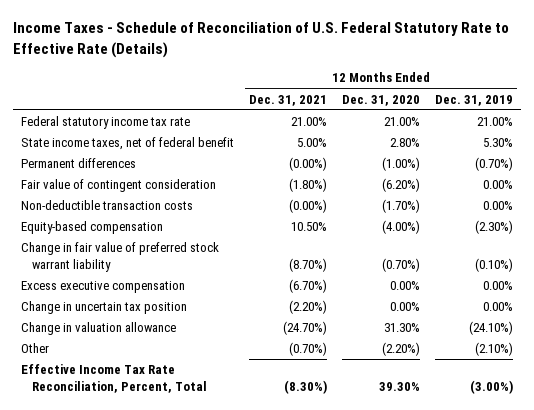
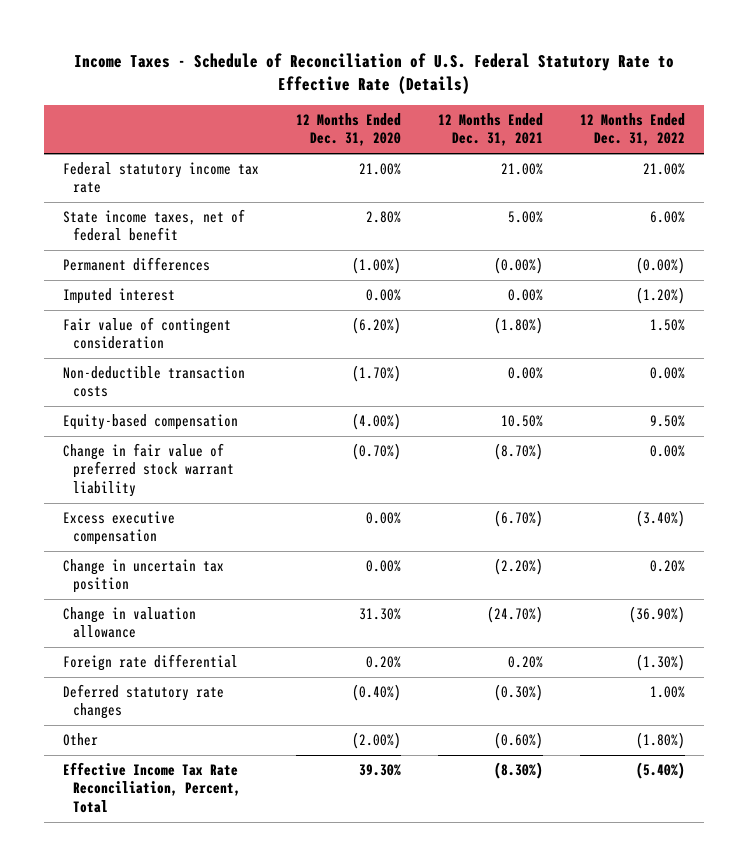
- | 12 Months Ended Dec. 31, 2021 | 12 Months Ended Dec. 31, 2020 | 12 Months Ended Dec. 31, 2019
+ | 12 Months Ended Dec. 31, 2020 | 12 Months Ended Dec. 31, 2021 | 12 Months Ended Dec. 31, 2022
+ Imputed interest | 0.00% | 0.00% | (1.20%)
- Non-deductible transaction costs | (0.00%) | (1.70%) | 0.00%
+ Non-deductible transaction costs | (1.70%) | 0.00% | 0.00%
- Other | (0.70%) | (2.20%) | (2.10%)
+ Foreign rate differential | 0.20% | 0.20% | (1.30%)
+ Deferred statutory rate changes | (0.40%) | (0.30%) | 1.00%
+ Other | (2.00%) | (0.60%) | (1.80%)

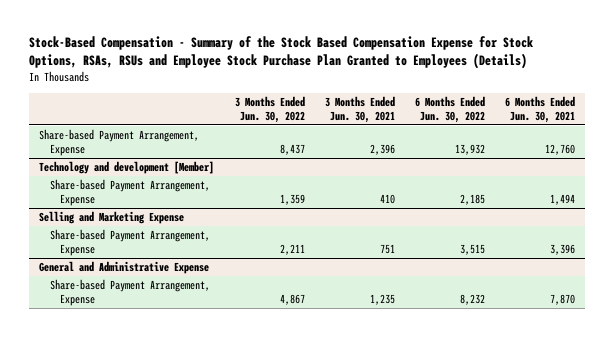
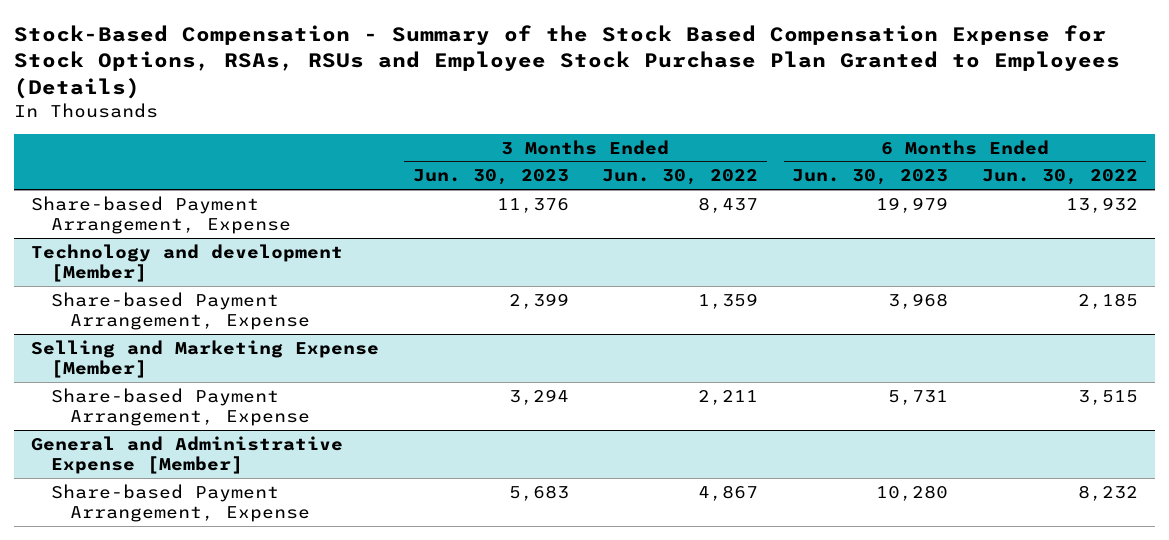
- | 3 Months Ended Jun. 30, 2022 | 3 Months Ended Jun. 30, 2021 | 6 Months Ended Jun. 30, 2022 | 6 Months Ended Jun. 30, 2021
+ | 3 Months Ended Jun. 30, 2023 | 3 Months Ended Jun. 30, 2022 | 6 Months Ended Jun. 30, 2023 | 6 Months Ended Jun. 30, 2022
- Selling and Marketing Expense
+ Selling and Marketing Expense [Member]
- General and Administrative Expense
+ General and Administrative Expense [Member]

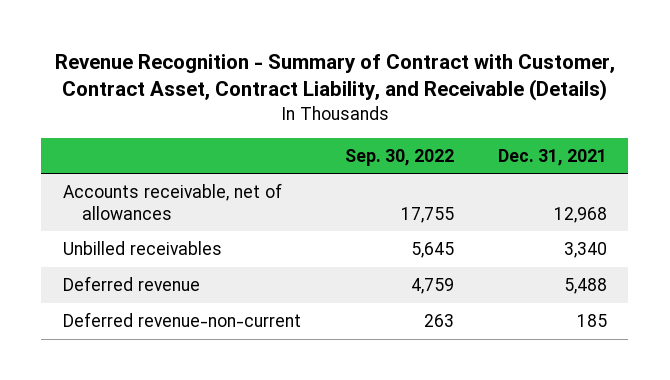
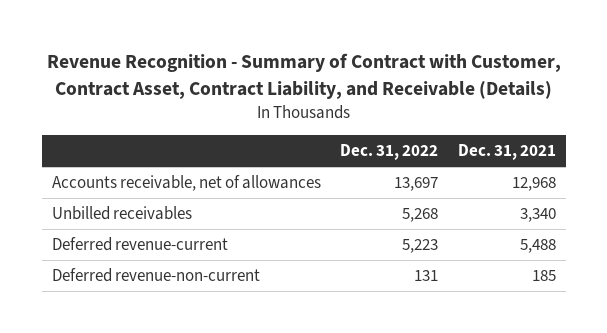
- | Sep. 30, 2022 | Dec. 31, 2021
+ | Dec. 31, 2022 | Dec. 31, 2021
- Deferred revenue | 4,759 | 5,488
+ Deferred revenue-current | 5,223 | 5,488

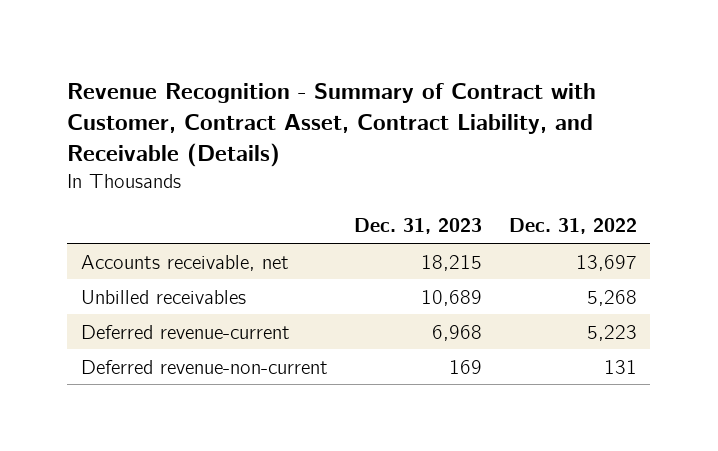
- | Dec. 31, 2022 | Dec. 31, 2021
+ | Dec. 31, 2023 | Dec. 31, 2022
- Accounts receivable, net of allowances | 13,697 | 12,968
+ Accounts receivable, net | 18,215 | 13,697

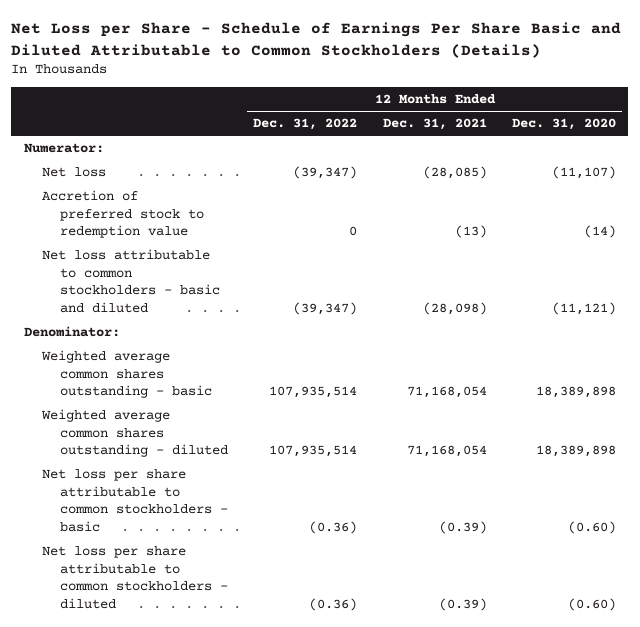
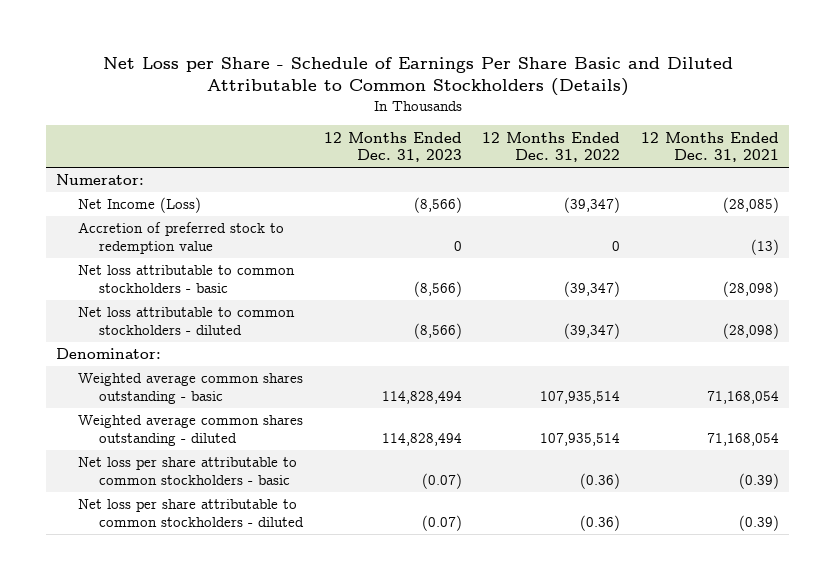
- | 12 Months Ended Dec. 31, 2022 | 12 Months Ended Dec. 31, 2021 | 12 Months Ended Dec. 31, 2020
+ | 12 Months Ended Dec. 31, 2023 | 12 Months Ended Dec. 31, 2022 | 12 Months Ended Dec. 31, 2021
- Net loss | (39,347) | (28,085) | (11,107)
+ Net Income (Loss) | (8,566) | (39,347) | (28,085)
- Net loss attributable to common stockholders - basic and diluted | (39,347) | (28,098) | (11,121)
+ Net loss attributable to common stockholders - basic | (8,566) | (39,347) | (28,098)
+ Net loss attributable to common stockholders - diluted | (8,566) | (39,347) | (28,098)

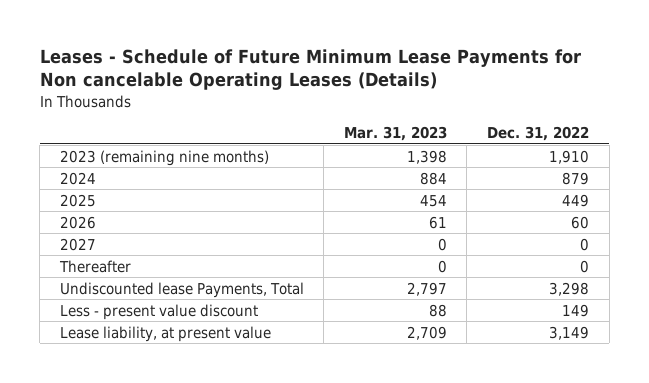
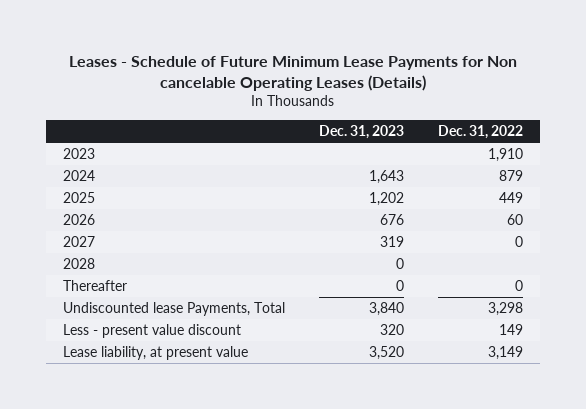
- | Mar. 31, 2023 | Dec. 31, 2022
+ | Dec. 31, 2023 | Dec. 31, 2022
- 2023 (remaining nine months) | 1,398 | 1,910
+ 2023 | | 1,910
+ 2028 | 0 |

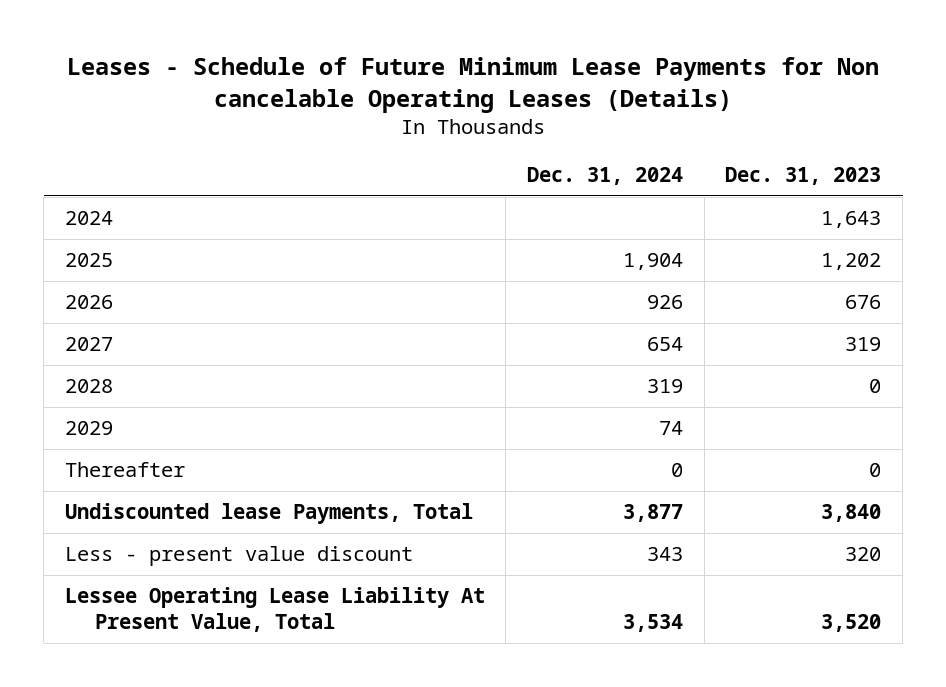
- | Dec. 31, 2023 | Dec. 31, 2022
+ | Dec. 31, 2024 | Dec. 31, 2023
- 2023 | | 1,910
+ 2029 | 74 |
- Lease liability, at present value | 3,520 | 3,149
+ Lessee Operating Lease Liability At Present Value, Total | 3,534 | 3,520

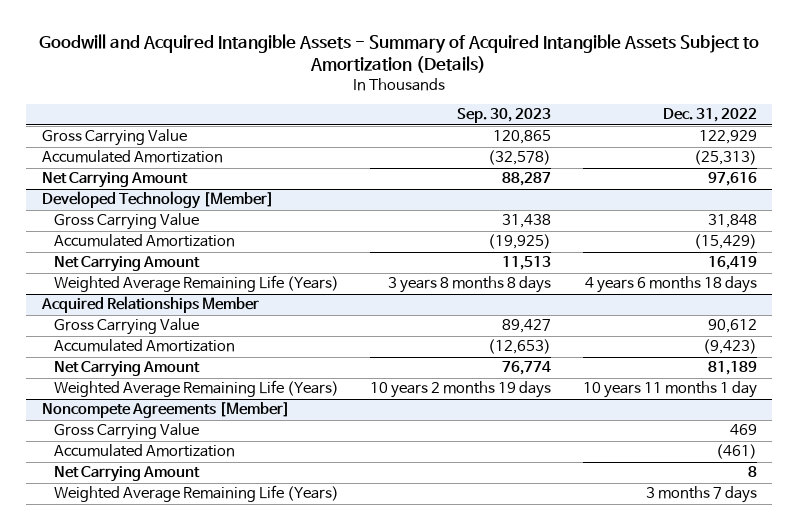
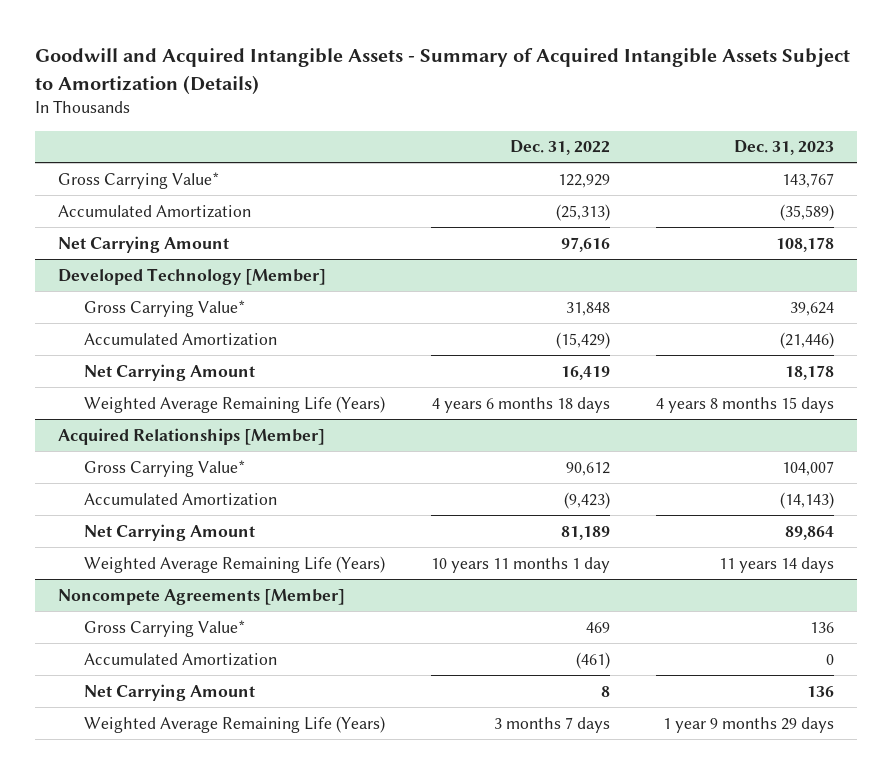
- | Sep. 30, 2023 | Dec. 31, 2022
+ | Dec. 31, 2022 | Dec. 31, 2023
- Gross Carrying Value | 120,865 | 122,929
+ Gross Carrying Value* | 122,929 | 143,767
@ Developed Technology [Member]
- Gross Carrying Value | 31,438 | 31,848
+ Gross Carrying Value* | 31,848 | 39,624
- Acquired Relationships Member
- Gross Carrying Value | 89,427 | 90,612
+ Acquired Relationships [Member]
+ Gross Carrying Value* | 90,612 | 104,007
@ Noncompete Agreements [Member]
- Gross Carrying Value | | 469
+ Gross Carrying Value* | 469 | 136

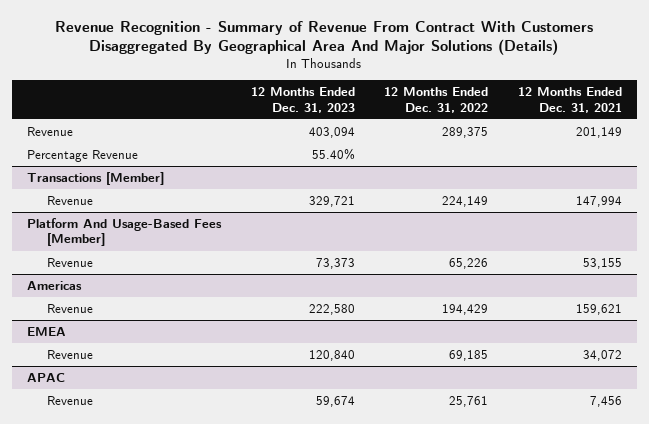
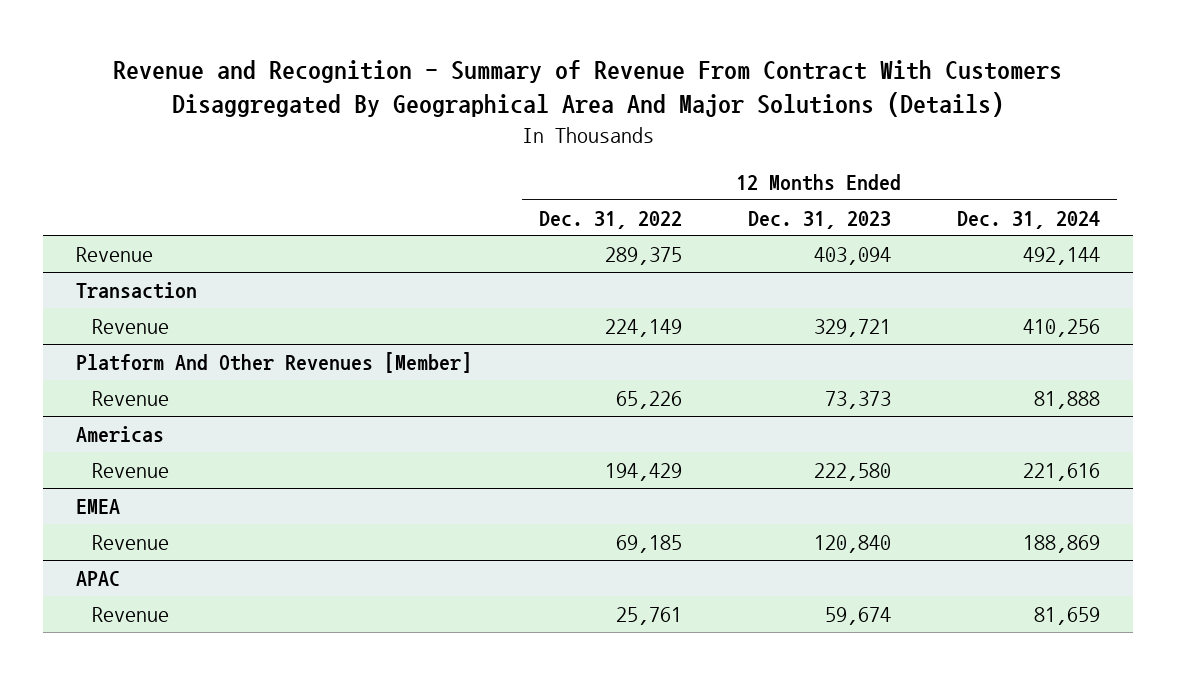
- Revenue Recognition - Summary of Revenue From Contract With Customers Disaggregated By Geographical Area And Major Solutions (Details)
+ Revenue and Recognition - Summary of Revenue From Contract With Customers Disaggregated By Geographical Area And Major Solutions (Details)
- | 12 Months Ended Dec. 31, 2023 | 12 Months Ended Dec. 31, 2022 | 12 Months Ended Dec. 31, 2021
+ | 12 Months Ended Dec. 31, 2022 | 12 Months Ended Dec. 31, 2023 | 12 Months Ended Dec. 31, 2024
- Percentage Revenue | 55.40% | |
- Transactions [Member]
+ Transaction
- Platform And Usage-Based Fees [Member]
+ Platform And Other Revenues [Member]

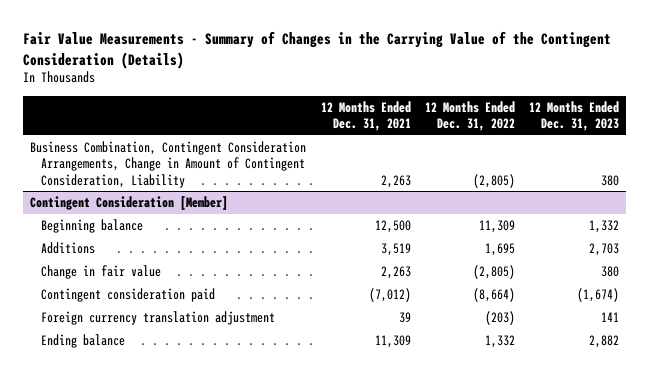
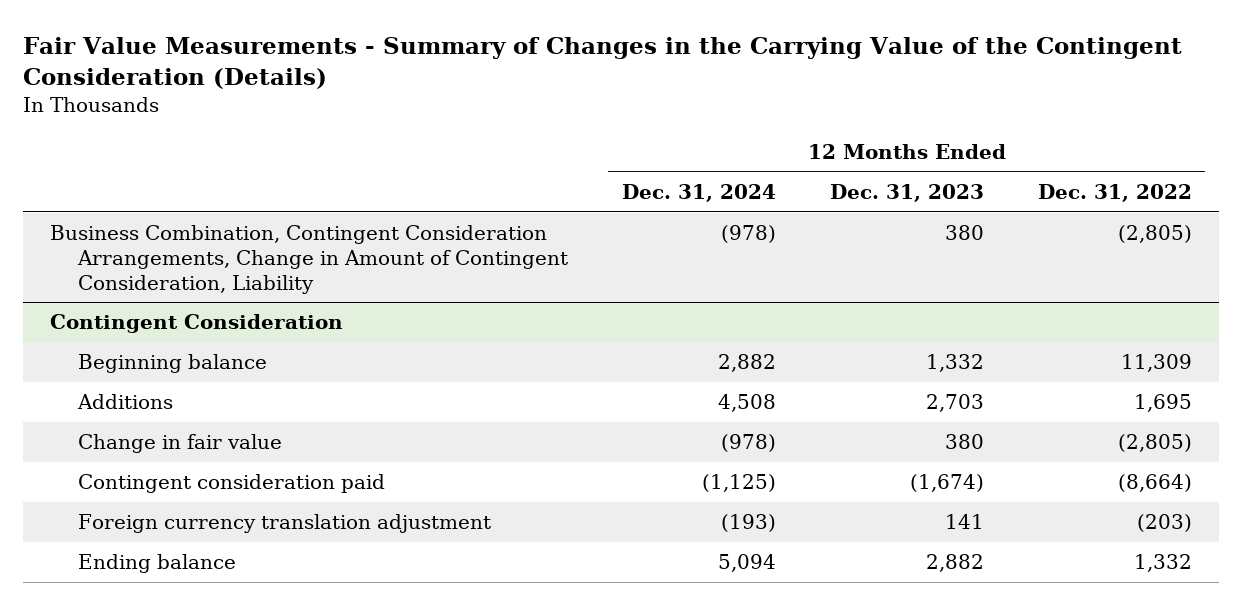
- | 12 Months Ended Dec. 31, 2021 | 12 Months Ended Dec. 31, 2022 | 12 Months Ended Dec. 31, 2023
+ | 12 Months Ended Dec. 31, 2024 | 12 Months Ended Dec. 31, 2023 | 12 Months Ended Dec. 31, 2022
- Contingent Consideration [Member]
+ Contingent Consideration

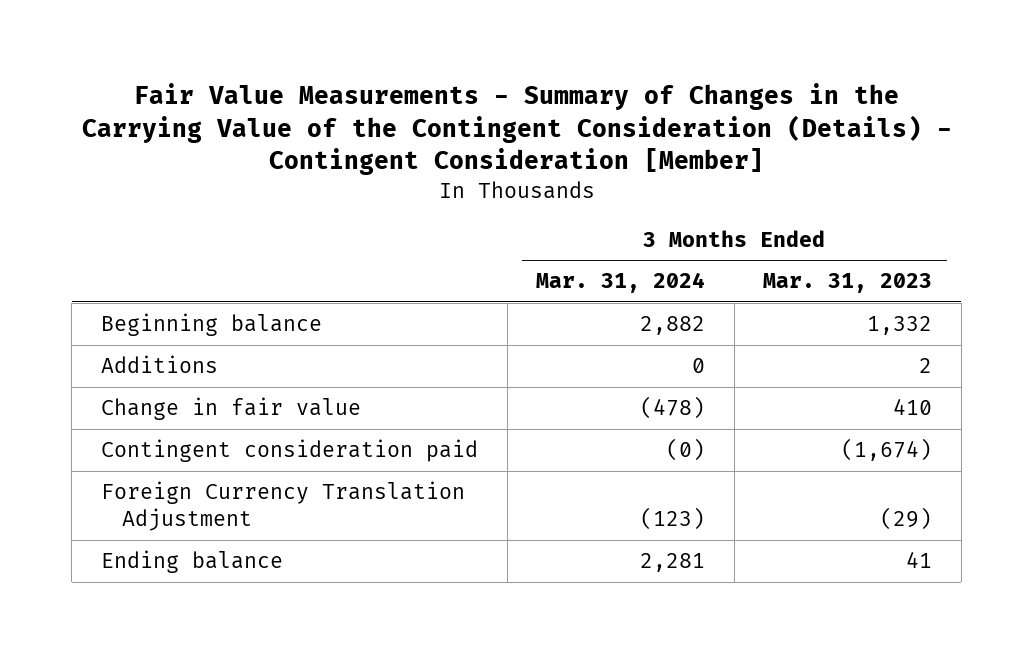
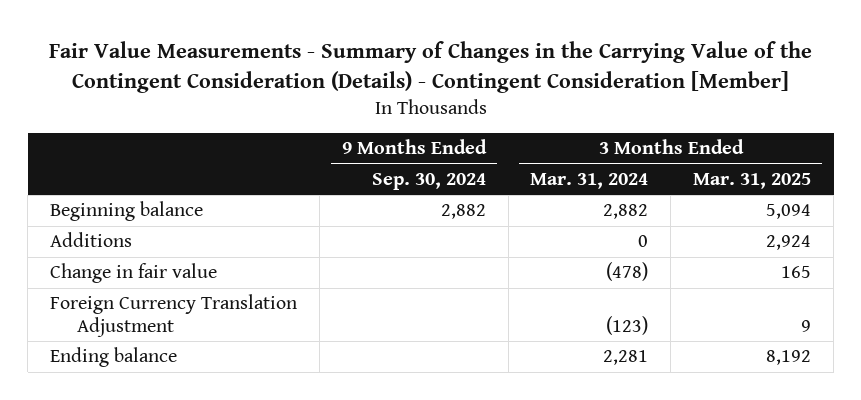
- | 3 Months Ended Mar. 31, 2024 | 3 Months Ended Mar. 31, 2023
+ | 9 Months Ended Sep. 30, 2024 | 3 Months Ended Mar. 31, 2024 | 3 Months Ended Mar. 31, 2025
- Contingent consideration paid | (0) | (1,674)

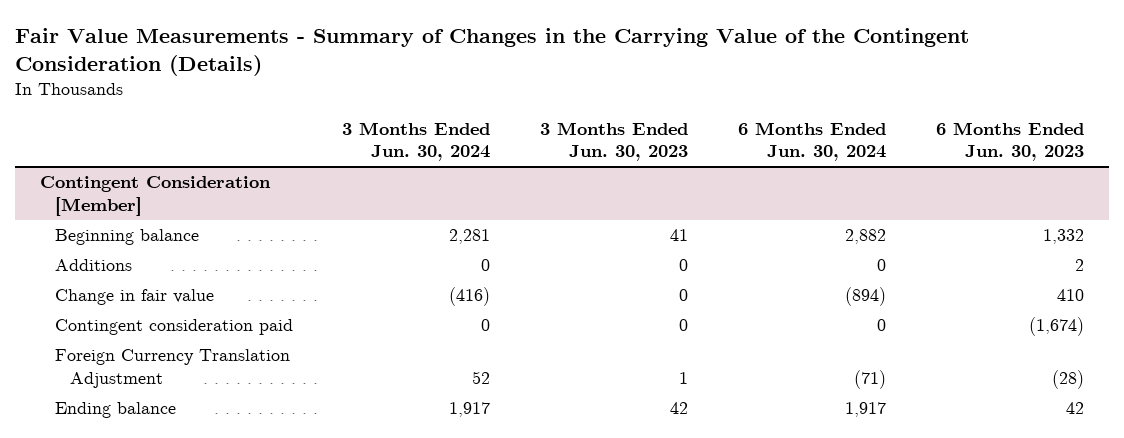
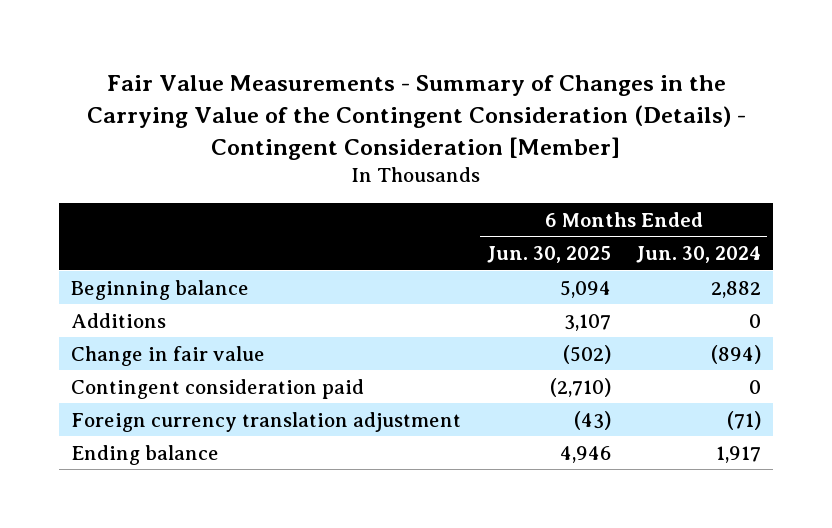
- Fair Value Measurements - Summary of Changes in the Carrying Value of the Contingent Consideration (Details)
+ Fair Value Measurements - Summary of Changes in the Carrying Value of the Contingent Consideration (Details) - Contingent Consideration [Member]
- | 3 Months Ended Jun. 30, 2024 | 3 Months Ended Jun. 30, 2023 | 6 Months Ended Jun. 30, 2024 | 6 Months Ended Jun. 30, 2023
+ | 6 Months Ended Jun. 30, 2025 | 6 Months Ended Jun. 30, 2024
- Contingent Consideration [Member]
- Foreign Currency Translation Adjustment | 52 | 1 | (71) | (28)
+ Foreign currency translation adjustment | (43) | (71)

